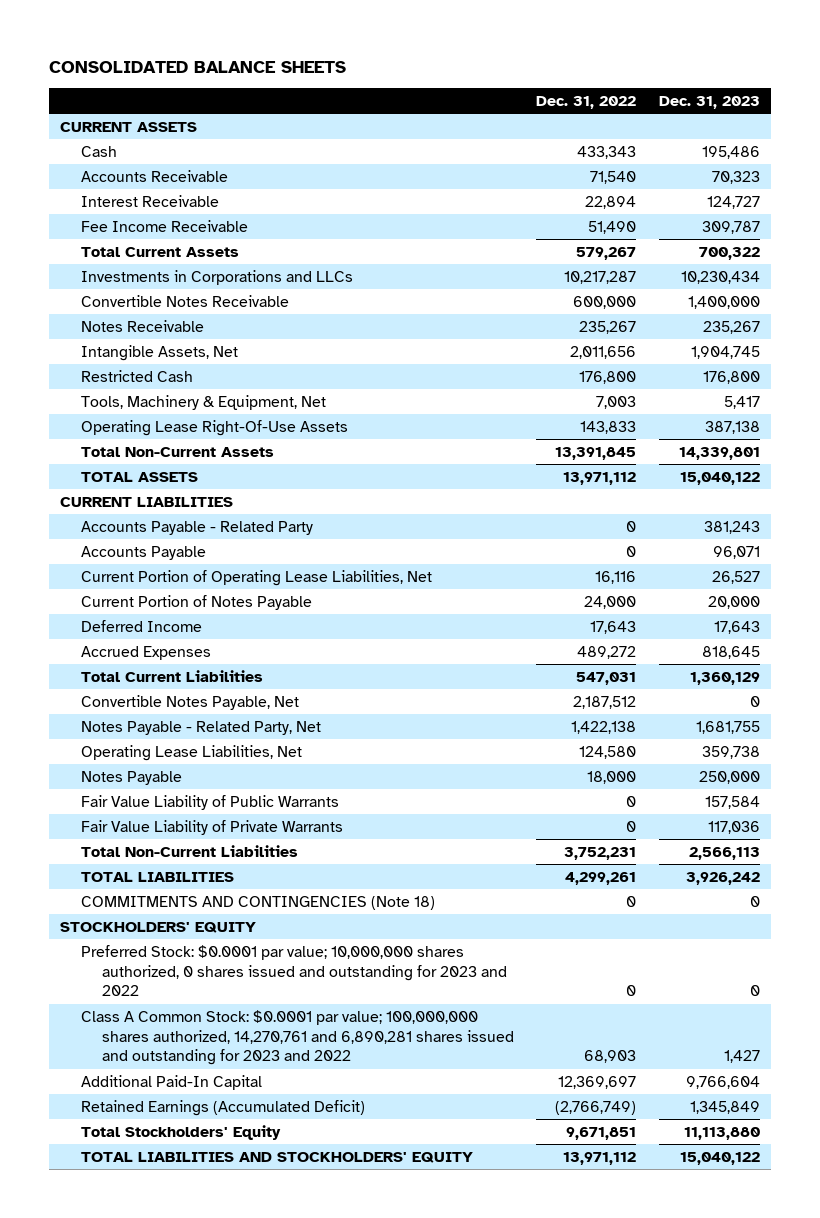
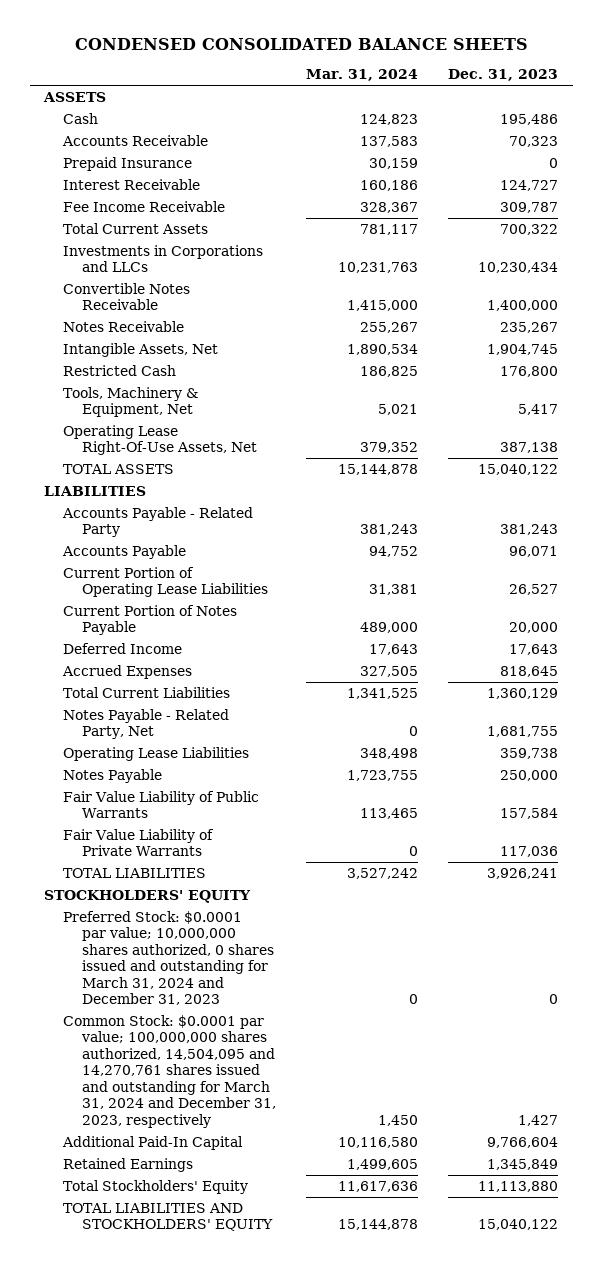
- CONSOLIDATED BALANCE SHEETS
+ CONDENSED CONSOLIDATED BALANCE SHEETS
- | Dec. 31, 2022 | Dec. 31, 2023
+ | Mar. 31, 2024 | Dec. 31, 2023
- CURRENT ASSETS
+ ASSETS
+ Prepaid Insurance | 30,159 | 0
- Operating Lease Right-Of-Use Assets | 143,833 | 387,138
- Total Non-Current Assets | 13,391,845 | 14,339,801
+ Operating Lease Right-Of-Use Assets, Net | 379,352 | 387,138
- CURRENT LIABILITIES
+ LIABILITIES
- Current Portion of Operating Lease Liabilities, Net | 16,116 | 26,527
+ Current Portion of Operating Lease Liabilities | 31,381 | 26,527
- Convertible Notes Payable, Net | 2,187,512 | 0
- Operating Lease Liabilities, Net | 124,580 | 359,738
+ Operating Lease Liabilities | 348,498 | 359,738
- Total Non-Current Liabilities | 3,752,231 | 2,566,113
- TOTAL LIABILITIES | 4,299,261 | 3,926,242
- COMMITMENTS AND CONTINGENCIES (Note 18) | 0 | 0
+ TOTAL LIABILITIES | 3,527,242 | 3,926,241
- Preferred Stock: $0.0001 par value; 10,000,000 shares authorized, 0 shares issued and outstanding for 2023 and 2022 | 0 | 0
- Class A Common Stock: $0.0001 par value; 100,000,000 shares authorized, 14,270,761 and 6,890,281 shares issued and outstanding for 2023 and 2022 | 68,903 | 1,427
+ Preferred Stock: $0.0001 par value; 10,000,000 shares authorized, 0 shares issued and outstanding for March 31, 2024 and December 31, 2023 | 0 | 0
+ Common Stock: $0.0001 par value; 100,000,000 shares authorized, 14,504,095 and 14,270,761 shares issued and outstanding for March 31, 2024 and December 31, 2023, respectively | 1,450 | 1,427
- Retained Earnings (Accumulated Deficit) | (2,766,749) | 1,345,849
+ Retained Earnings | 1,499,605 | 1,345,849

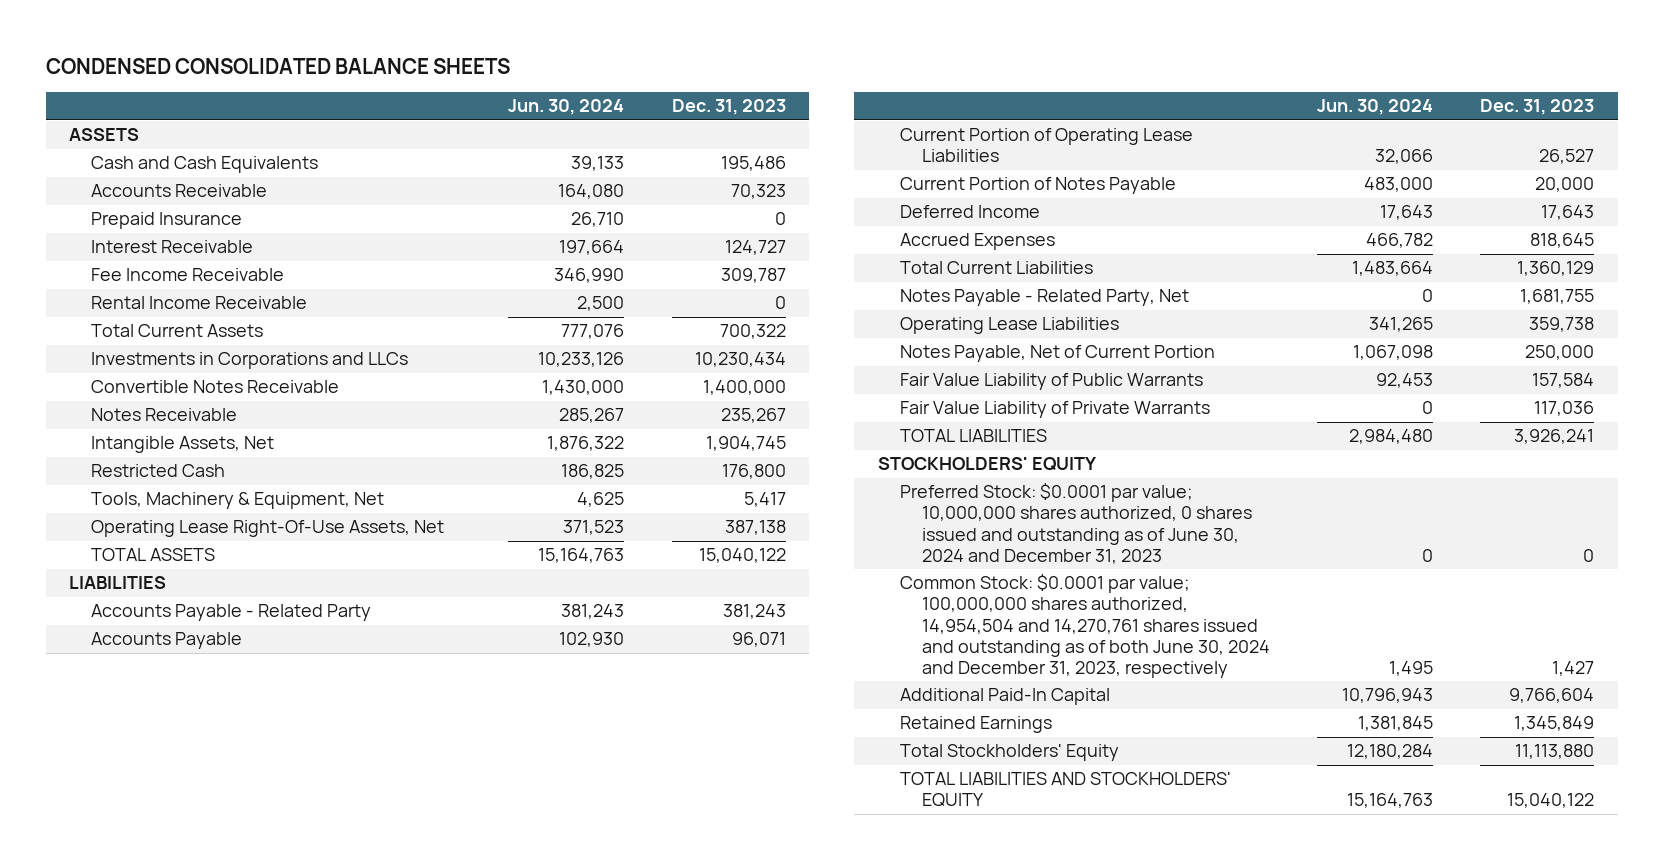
- | Mar. 31, 2024 | Dec. 31, 2023
+ | Jun. 30, 2024 | Dec. 31, 2023
- Cash | 124,823 | 195,486
+ Cash and Cash Equivalents | 39,133 | 195,486
+ Rental Income Receivable | 2,500 | 0
- Notes Payable | 1,723,755 | 250,000
+ Notes Payable, Net of Current Portion | 1,067,098 | 250,000
- Preferred Stock: $0.0001 par value; 10,000,000 shares authorized, 0 shares issued and outstanding for March 31, 2024 and December 31, 2023 | 0 | 0
- Common Stock: $0.0001 par value; 100,000,000 shares authorized, 14,504,095 and 14,270,761 shares issued and outstanding for March 31, 2024 and December 31, 2023, respectively | 1,450 | 1,427
+ Preferred Stock: $0.0001 par value; 10,000,000 shares authorized, 0 shares issued and outstanding as of June 30, 2024 and December 31, 2023 | 0 | 0
+ Common Stock: $0.0001 par value; 100,000,000 shares authorized, 14,954,504 and 14,270,761 shares issued and outstanding as of both June 30, 2024 and December 31, 2023, respectively | 1,495 | 1,427

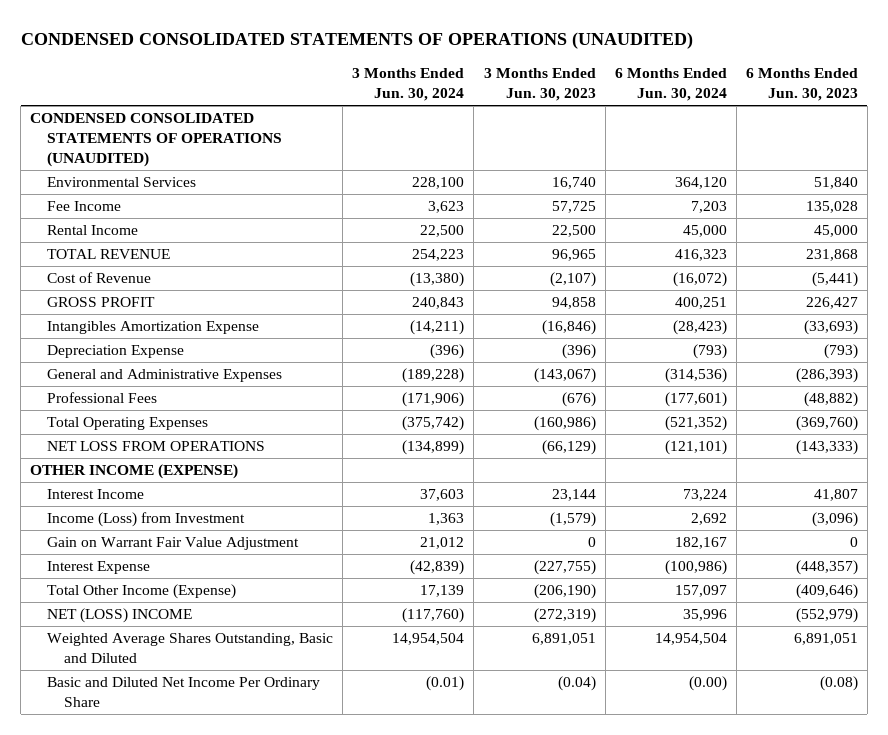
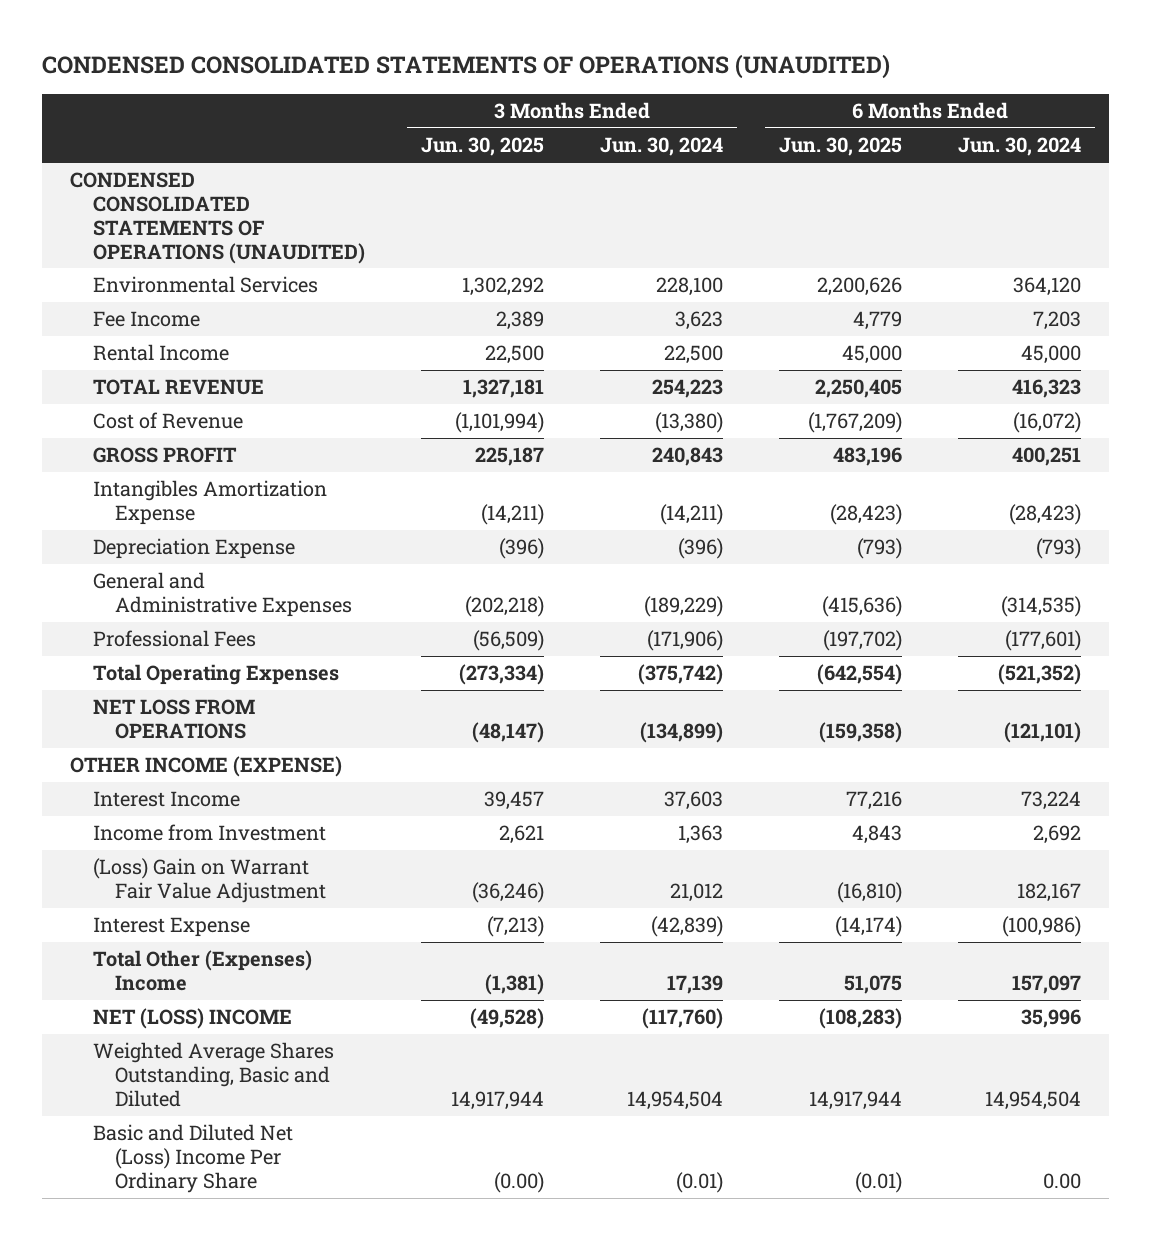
- | 3 Months Ended Jun. 30, 2024 | 3 Months Ended Jun. 30, 2023 | 6 Months Ended Jun. 30, 2024 | 6 Months Ended Jun. 30, 2023
+ | 3 Months Ended Jun. 30, 2025 | 3 Months Ended Jun. 30, 2024 | 6 Months Ended Jun. 30, 2025 | 6 Months Ended Jun. 30, 2024
- General and Administrative Expenses | (189,228) | (143,067) | (314,536) | (286,393)
+ General and Administrative Expenses | (202,218) | (189,229) | (415,636) | (314,535)
- Income (Loss) from Investment | 1,363 | (1,579) | 2,692 | (3,096)
- Gain on Warrant Fair Value Adjustment | 21,012 | 0 | 182,167 | 0
+ Income from Investment | 2,621 | 1,363 | 4,843 | 2,692
+ (Loss) Gain on Warrant Fair Value Adjustment | (36,246) | 21,012 | (16,810) | 182,167
- Total Other Income (Expense) | 17,139 | (206,190) | 157,097 | (409,646)
+ Total Other (Expenses) Income | (1,381) | 17,139 | 51,075 | 157,097
- Basic and Diluted Net Income Per Ordinary Share | (0.01) | (0.04) | (0.00) | (0.08)
+ Basic and Diluted Net (Loss) Income Per Ordinary Share | (0.00) | (0.01) | (0.01) | 0.00

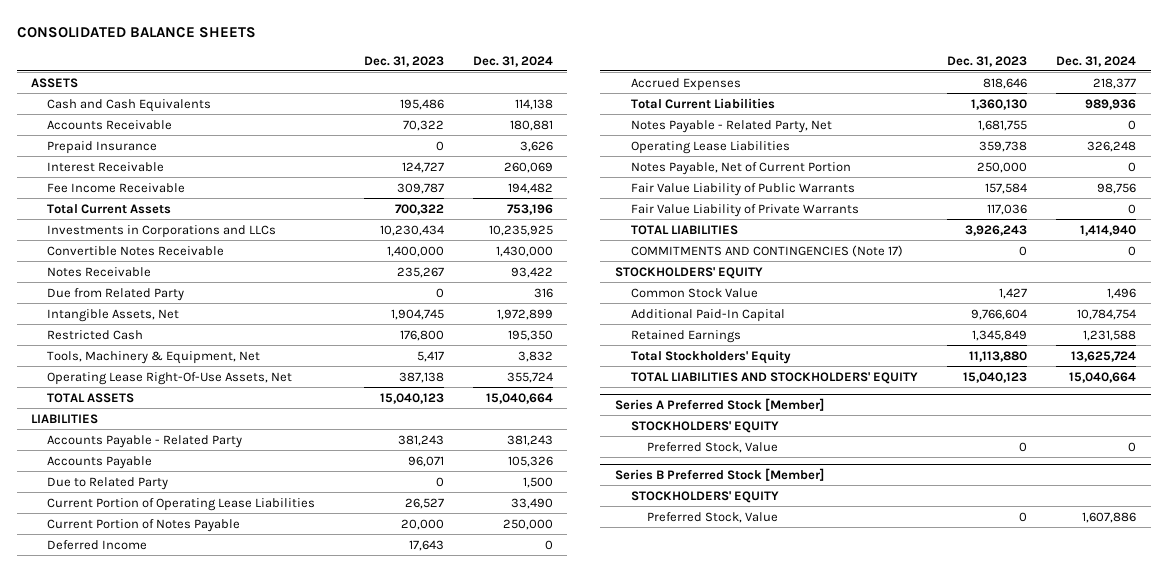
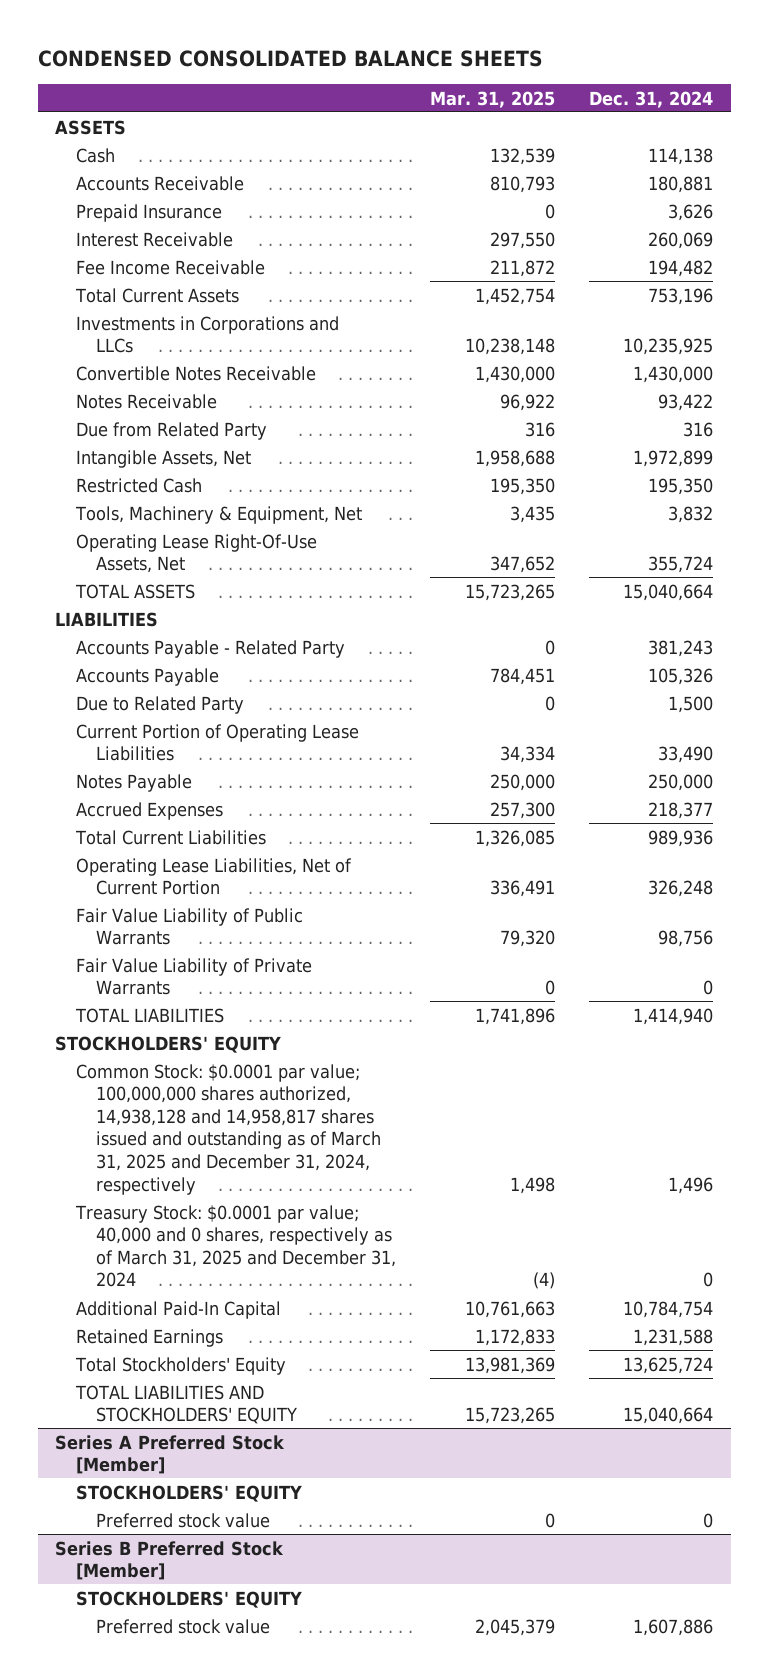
- CONSOLIDATED BALANCE SHEETS
+ CONDENSED CONSOLIDATED BALANCE SHEETS
- | Dec. 31, 2023 | Dec. 31, 2024
+ | Mar. 31, 2025 | Dec. 31, 2024
- Cash and Cash Equivalents | 195,486 | 114,138
+ Cash | 132,539 | 114,138
- Current Portion of Notes Payable | 20,000 | 250,000
- Deferred Income | 17,643 | 0
+ Notes Payable | 250,000 | 250,000
- Notes Payable - Related Party, Net | 1,681,755 | 0
- Operating Lease Liabilities | 359,738 | 326,248
- Notes Payable, Net of Current Portion | 250,000 | 0
+ Operating Lease Liabilities, Net of Current Portion | 336,491 | 326,248
- COMMITMENTS AND CONTINGENCIES (Note 17) | 0 | 0
- Common Stock Value | 1,427 | 1,496
+ Common Stock: $0.0001 par value; 100,000,000 shares authorized, 14,938,128 and 14,958,817 shares issued and outstanding as of March 31, 2025 and December 31, 2024, respectively | 1,498 | 1,496
+ Treasury Stock: $0.0001 par value; 40,000 and 0 shares, respectively as of March 31, 2025 and December 31, 2024 | (4) | 0
@ Series A Preferred Stock [Member]
- Preferred Stock, Value | 0 | 0
+ Preferred stock value | 0 | 0
@ Series B Preferred Stock [Member]
- Preferred Stock, Value | 0 | 1,607,886
+ Preferred stock value | 2,045,379 | 1,607,886

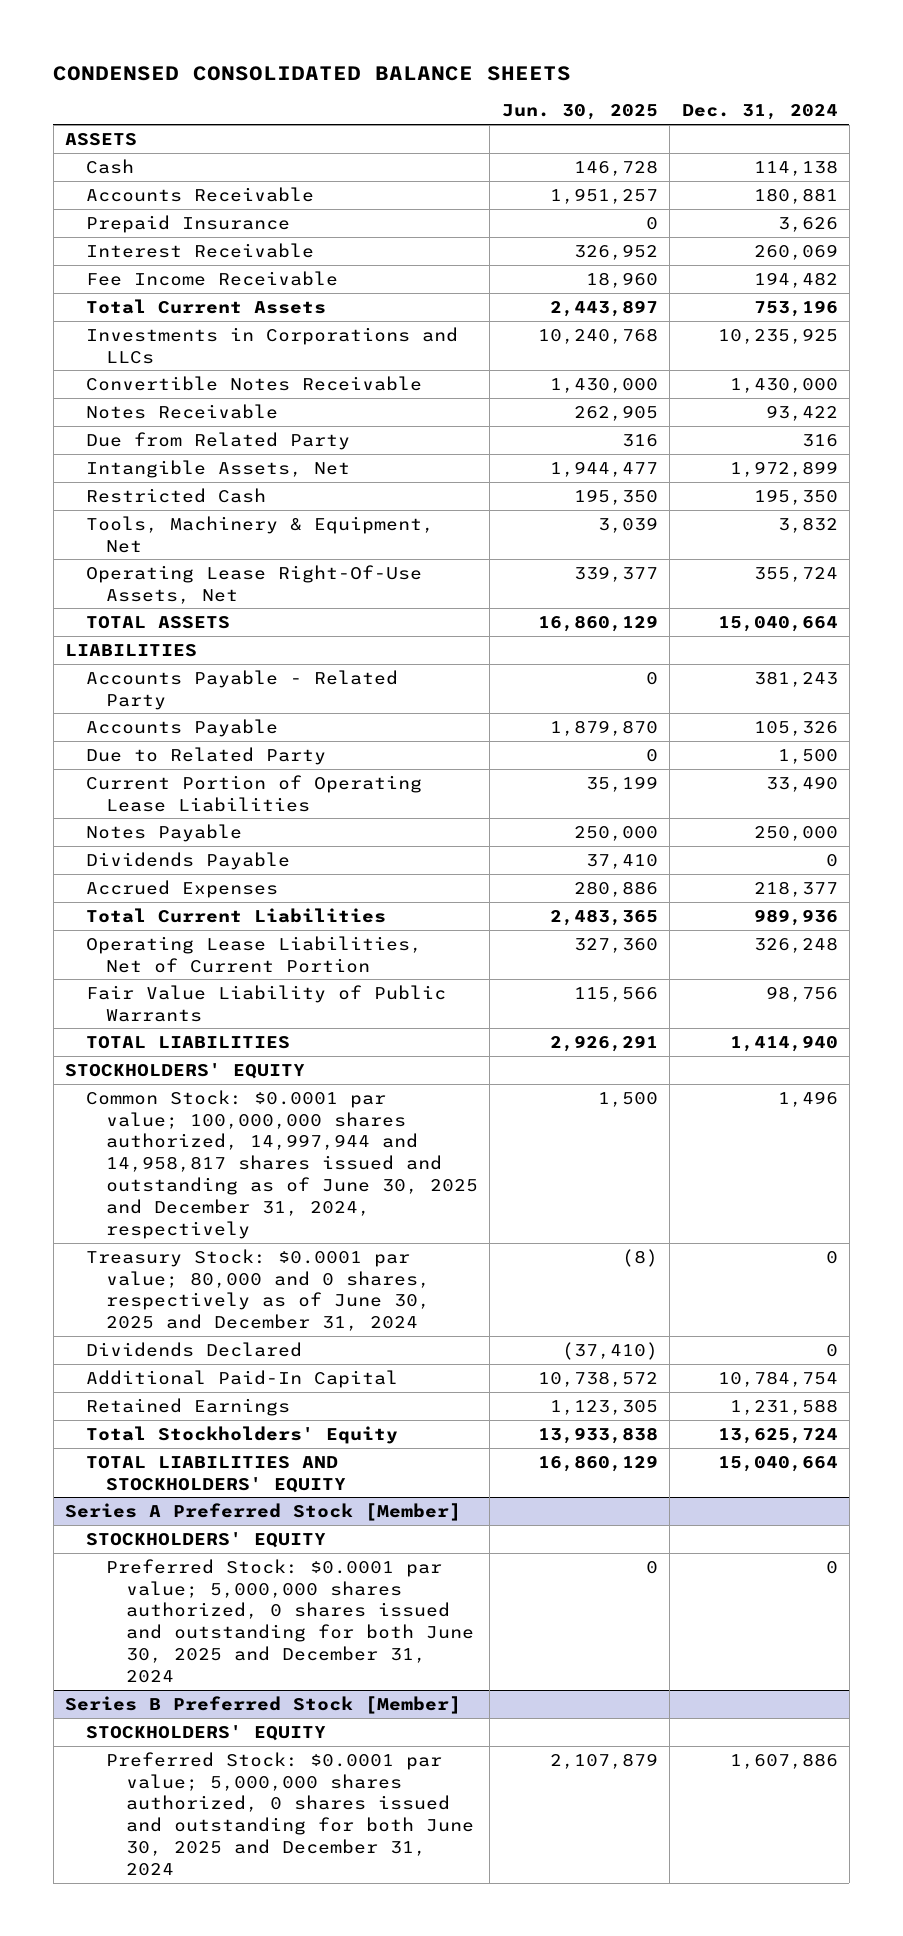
- | Mar. 31, 2025 | Dec. 31, 2024
+ | Jun. 30, 2025 | Dec. 31, 2024
+ Dividends Payable | 37,410 | 0
- Fair Value Liability of Private Warrants | 0 | 0
- Common Stock: $0.0001 par value; 100,000,000 shares authorized, 14,938,128 and 14,958,817 shares issued and outstanding as of March 31, 2025 and December 31, 2024, respectively | 1,498 | 1,496
- Treasury Stock: $0.0001 par value; 40,000 and 0 shares, respectively as of March 31, 2025 and December 31, 2024 | (4) | 0
+ Common Stock: $0.0001 par value; 100,000,000 shares authorized, 14,997,944 and 14,958,817 shares issued and outstanding as of June 30, 2025 and December 31, 2024, respectively | 1,500 | 1,496
+ Treasury Stock: $0.0001 par value; 80,000 and 0 shares, respectively as of June 30, 2025 and December 31, 2024 | (8) | 0
+ Dividends Declared | (37,410) | 0
@ Series A Preferred Stock [Member]
- Preferred stock value | 0 | 0
+ Preferred Stock: $0.0001 par value; 5,000,000 shares authorized, 0 shares issued and outstanding for both June 30, 2025 and December 31, 2024 | 0 | 0
@ Series B Preferred Stock [Member]
- Preferred stock value | 2,045,379 | 1,607,886
+ Preferred Stock: $0.0001 par value; 5,000,000 shares authorized, 0 shares issued and outstanding for both June 30, 2025 and December 31, 2024 | 2,107,879 | 1,607,886

